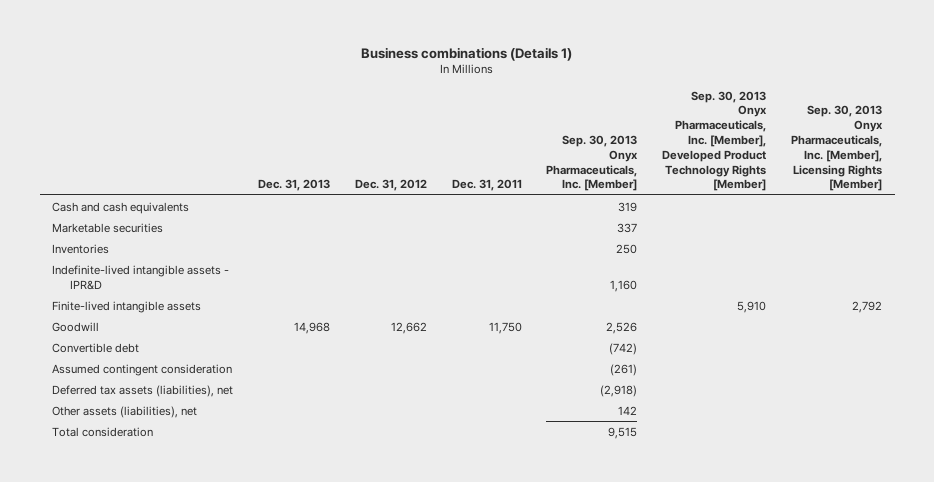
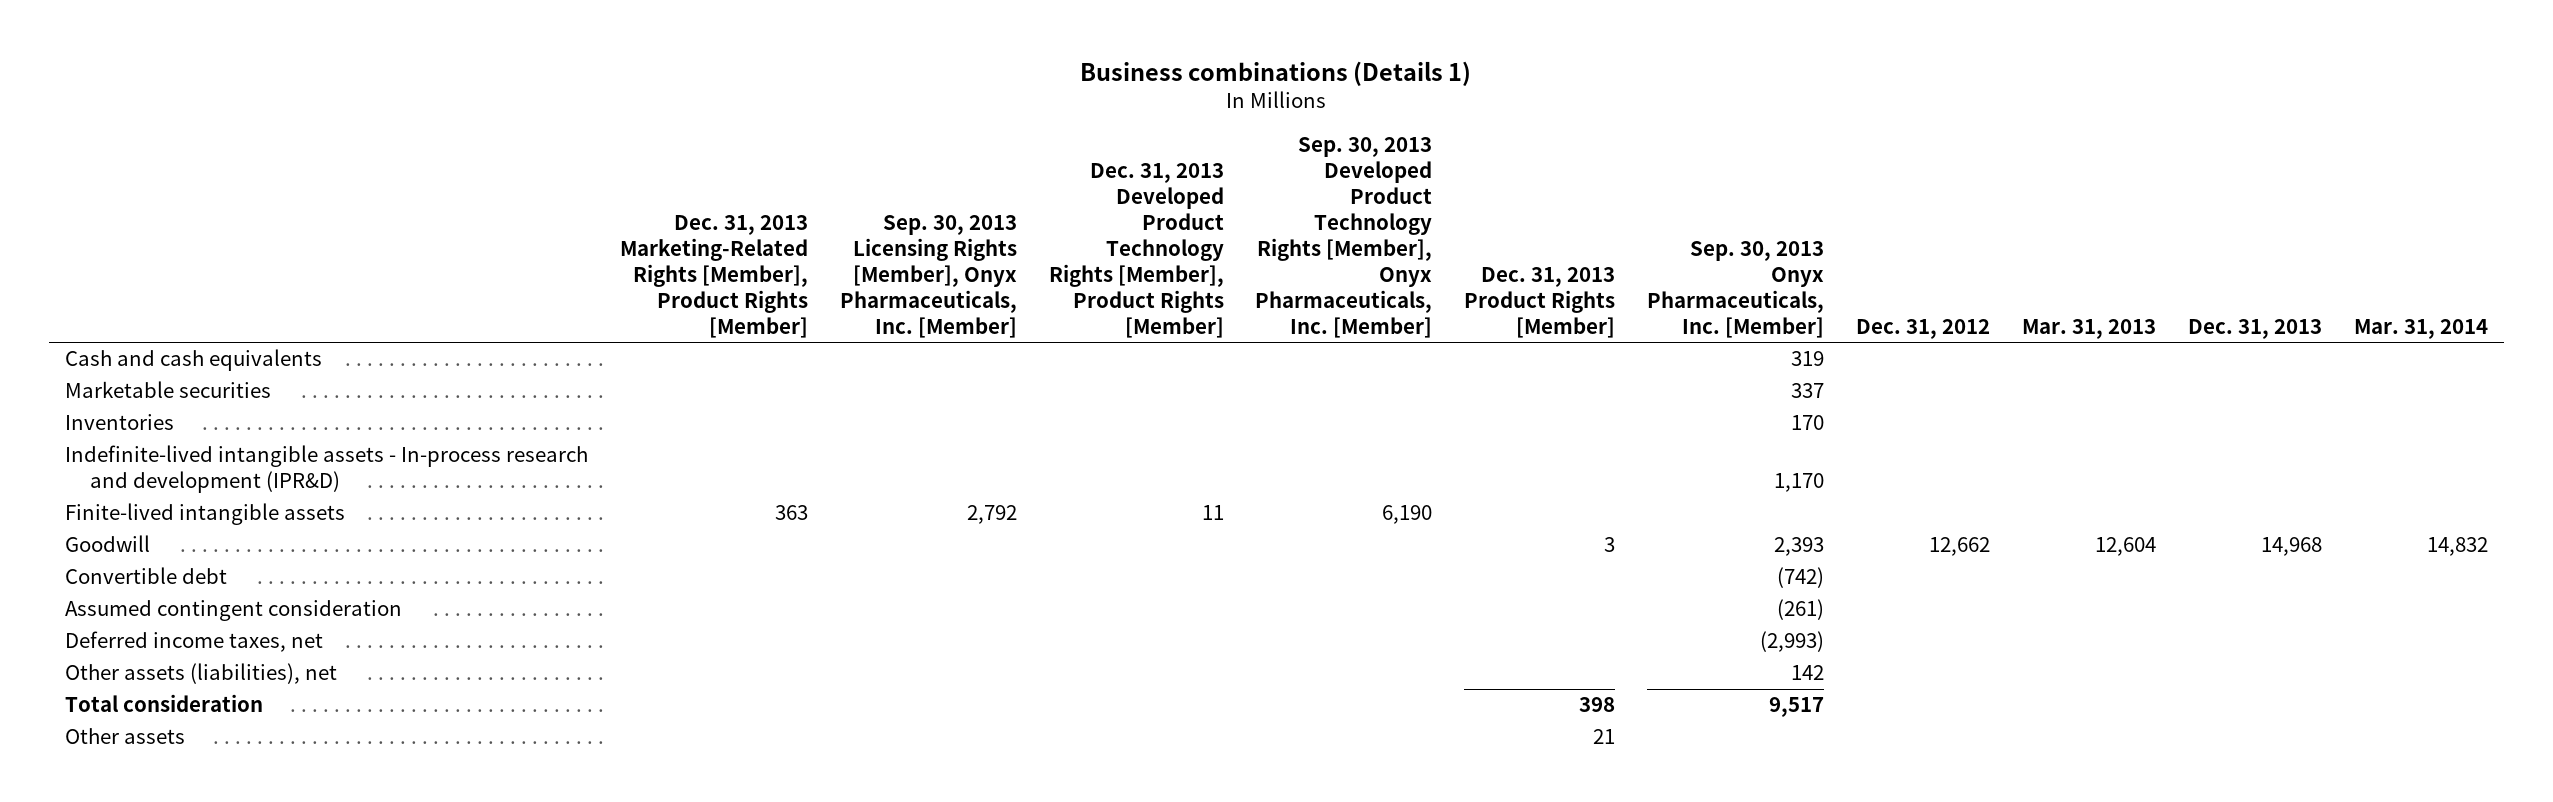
- | Dec. 31, 2013 | Dec. 31, 2012 | Dec. 31, 2011 | Sep. 30, 2013 Onyx Pharmaceuticals, Inc. [Member] | Sep. 30, 2013 Onyx Pharmaceuticals, Inc. [Member], Developed Product Technology Rights [Member] | Sep. 30, 2013 Onyx Pharmaceuticals, Inc. [Member], Licensing Rights [Member]
+ | Dec. 31, 2013 Marketing-Related Rights [Member], Product Rights [Member] | Sep. 30, 2013 Licensing Rights [Member], Onyx Pharmaceuticals, Inc. [Member] | Dec. 31, 2013 Developed Product Technology Rights [Member], Product Rights [Member] | Sep. 30, 2013 Developed Product Technology Rights [Member], Onyx Pharmaceuticals, Inc. [Member] | Dec. 31, 2013 Product Rights [Member] | Sep. 30, 2013 Onyx Pharmaceuticals, Inc. [Member] | Dec. 31, 2012 | Mar. 31, 2013 | Dec. 31, 2013 | Mar. 31, 2014
- Inventories | | | | 250 | |
- Indefinite-lived intangible assets - IPR&D | | | | 1,160 | |
+ Inventories | | | | | | 170 | | | |
+ Indefinite-lived intangible assets - In-process research and development (IPR&D) | | | | | | 1,170 | | | |
- Goodwill | 14,968 | 12,662 | 11,750 | 2,526 | |
+ Goodwill | | | | | 3 | 2,393 | 12,662 | 12,604 | 14,968 | 14,832
- Deferred tax assets (liabilities), net | | | | (2,918) | |
+ Deferred income taxes, net | | | | | | (2,993) | | | |
- Total consideration | | | | 9,515 | |
+ Total consideration | | | | | 398 | 9,517 | | | |
+ Other assets | | | | | 21 | | | | |

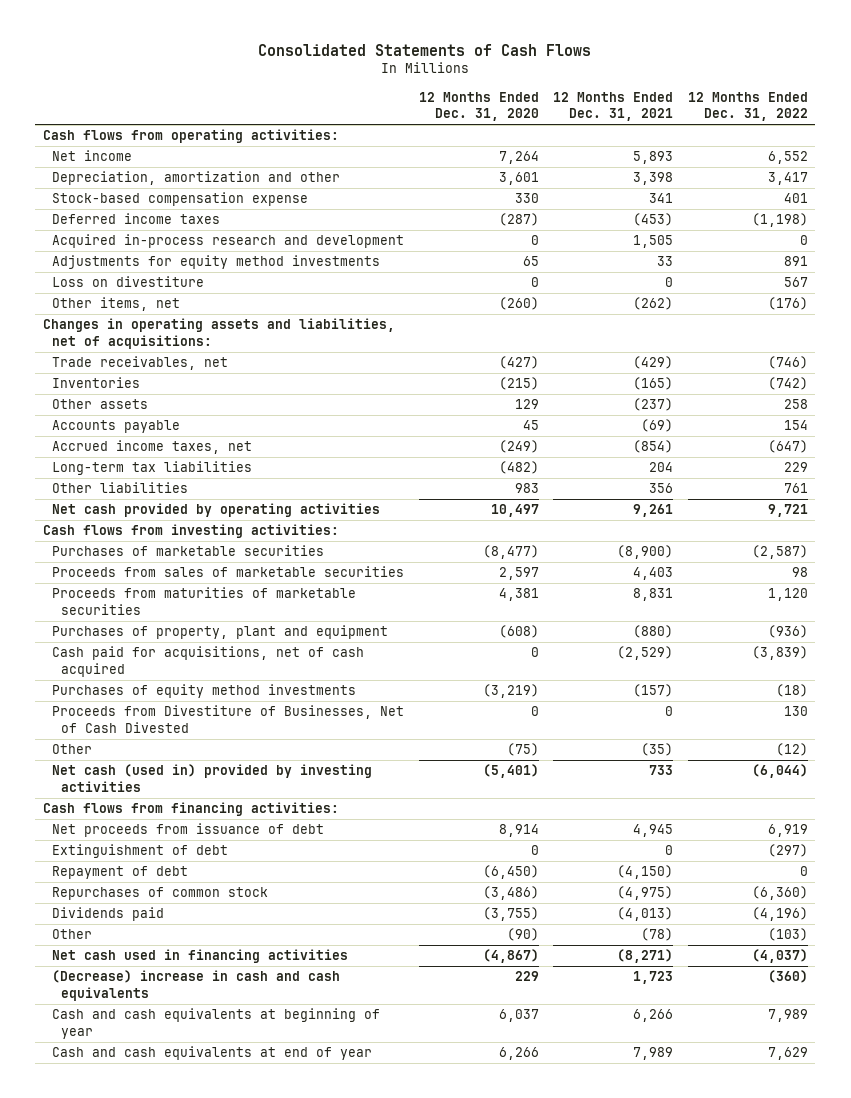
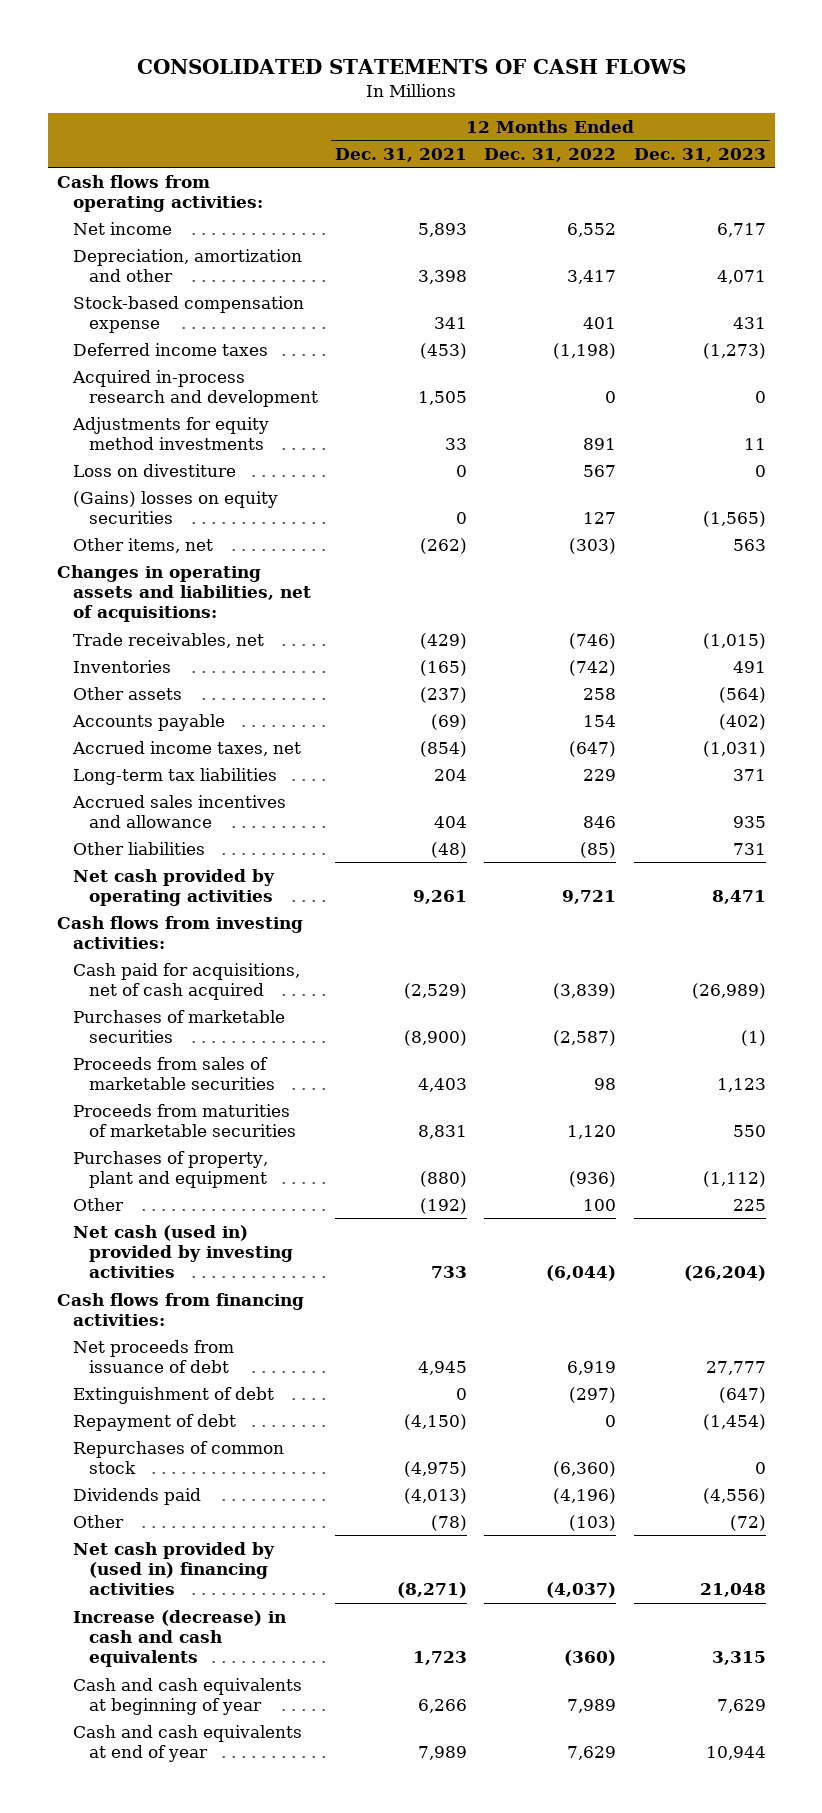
- Consolidated Statements of Cash Flows
+ CONSOLIDATED STATEMENTS OF CASH FLOWS
- | 12 Months Ended Dec. 31, 2020 | 12 Months Ended Dec. 31, 2021 | 12 Months Ended Dec. 31, 2022
+ | 12 Months Ended Dec. 31, 2021 | 12 Months Ended Dec. 31, 2022 | 12 Months Ended Dec. 31, 2023
- Other items, net | (260) | (262) | (176)
+ (Gains) losses on equity securities | 0 | 127 | (1,565)
+ Other items, net | (262) | (303) | 563
- Other liabilities | 983 | 356 | 761
+ Accrued sales incentives and allowance | 404 | 846 | 935
+ Other liabilities | (48) | (85) | 731
moved up: Cash paid for acquisitions, net of cash acquired | (2,529) | (3,839) | (26,989)
- Purchases of equity method investments | (3,219) | (157) | (18)
- Proceeds from Divestiture of Businesses, Net of Cash Divested | 0 | 0 | 130
- Other | (75) | (35) | (12)
+ Other | (192) | 100 | 225
- Net cash used in financing activities | (4,867) | (8,271) | (4,037)
- (Decrease) increase in cash and cash equivalents | 229 | 1,723 | (360)
+ Net cash provided by (used in) financing activities | (8,271) | (4,037) | 21,048
+ Increase (decrease) in cash and cash equivalents | 1,723 | (360) | 3,315

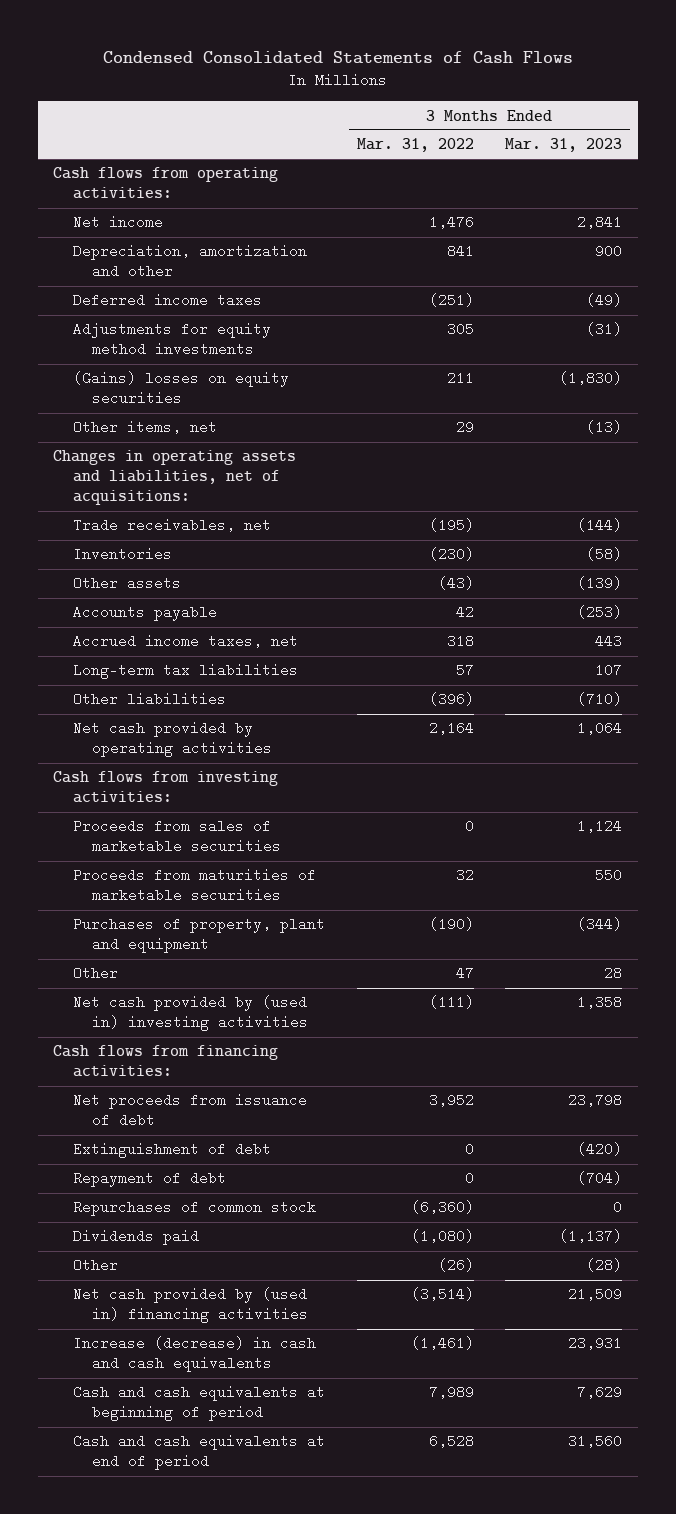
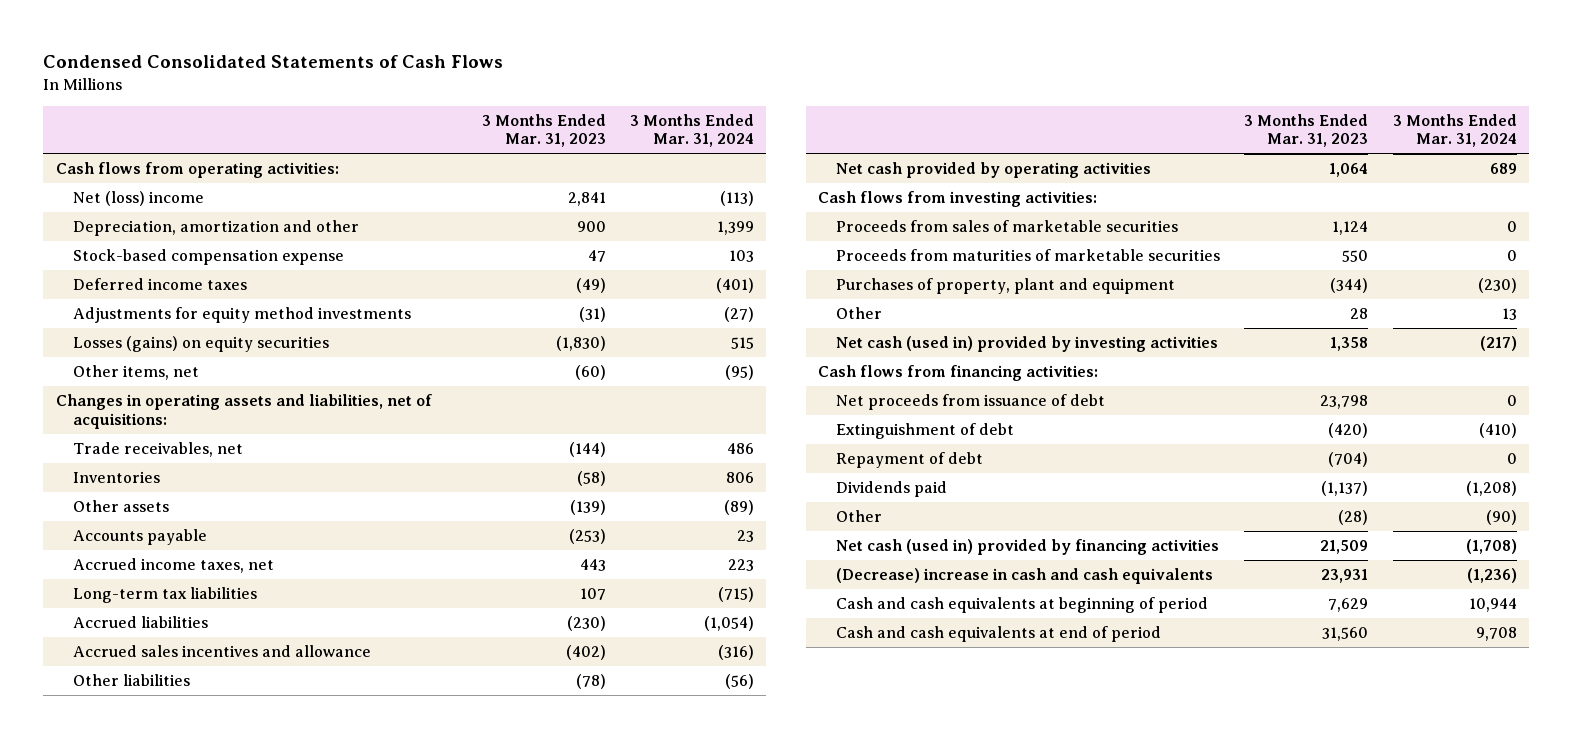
- | 3 Months Ended Mar. 31, 2022 | 3 Months Ended Mar. 31, 2023
+ | 3 Months Ended Mar. 31, 2023 | 3 Months Ended Mar. 31, 2024
- Net income | 1,476 | 2,841
+ Net (loss) income | 2,841 | (113)
+ Stock-based compensation expense | 47 | 103
- (Gains) losses on equity securities | 211 | (1,830)
- Other items, net | 29 | (13)
+ Losses (gains) on equity securities | (1,830) | 515
+ Other items, net | (60) | (95)
- Other liabilities | (396) | (710)
+ Accrued liabilities | (230) | (1,054)
+ Accrued sales incentives and allowance | (402) | (316)
+ Other liabilities | (78) | (56)
- Net cash provided by (used in) investing activities | (111) | 1,358
+ Net cash (used in) provided by investing activities | 1,358 | (217)
- Repurchases of common stock | (6,360) | 0
- Net cash provided by (used in) financing activities | (3,514) | 21,509
- Increase (decrease) in cash and cash equivalents | (1,461) | 23,931
+ Net cash (used in) provided by financing activities | 21,509 | (1,708)
+ (Decrease) increase in cash and cash equivalents | 23,931 | (1,236)

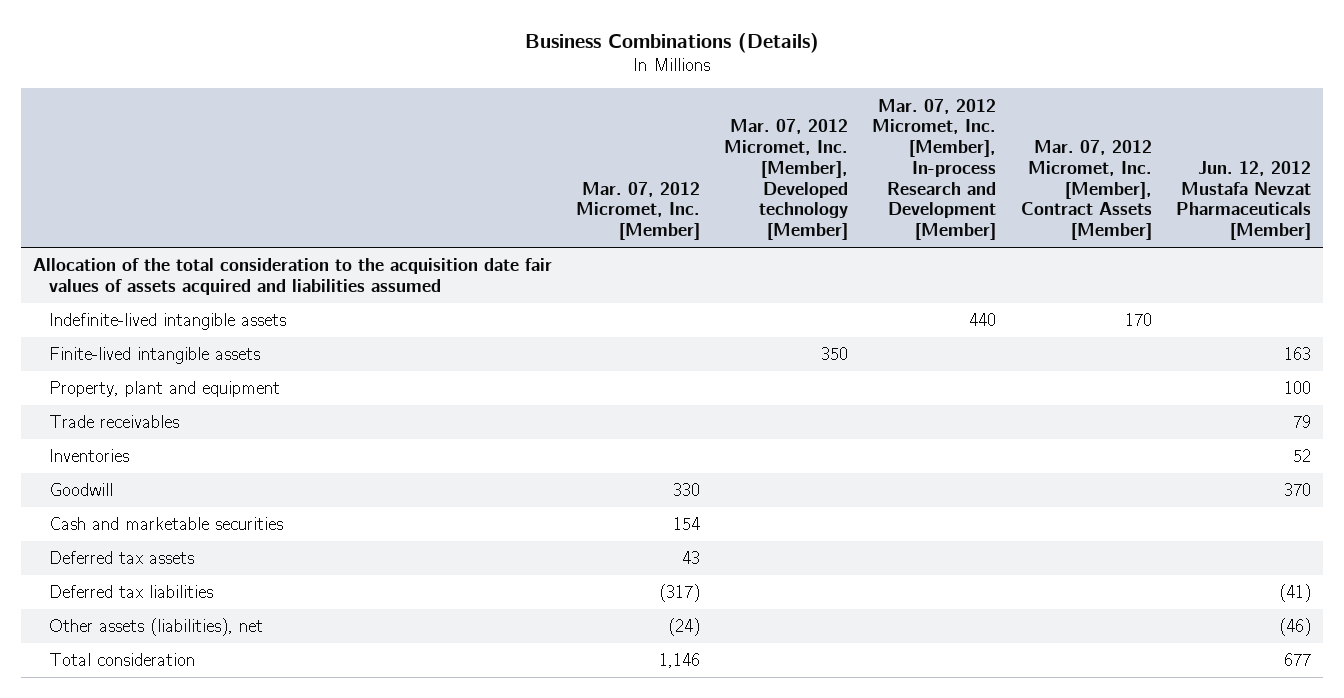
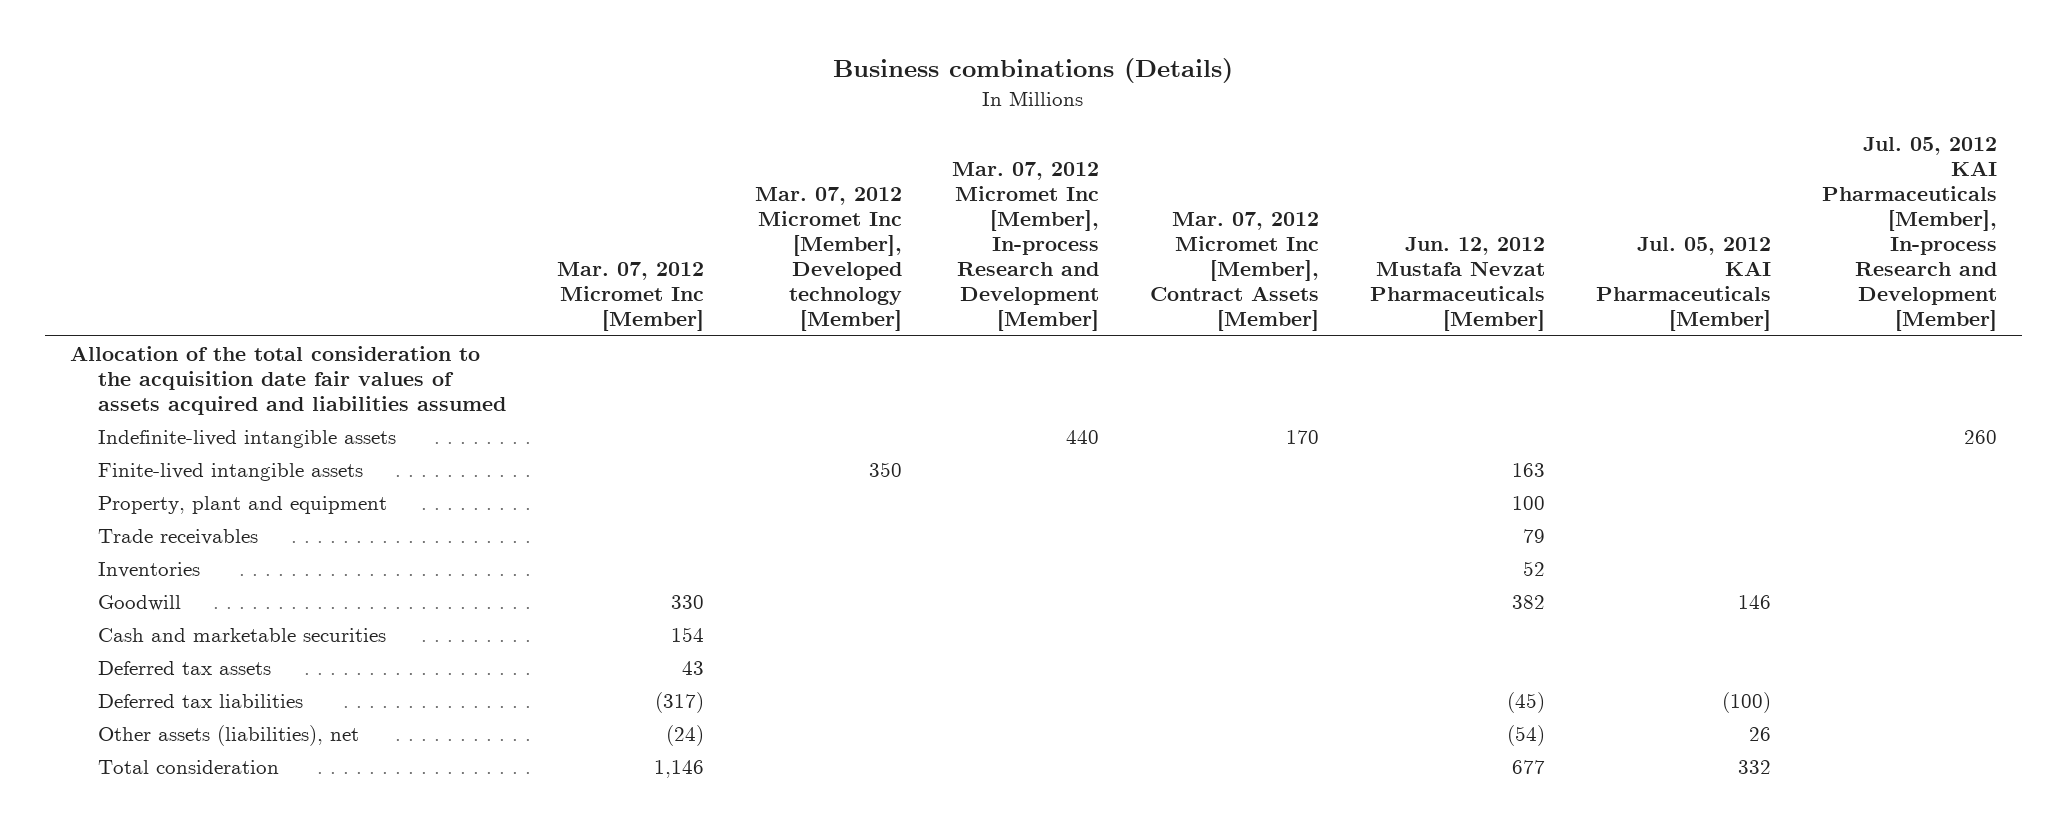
- Business Combinations (Details)
+ Business combinations (Details)
- | Mar. 07, 2012 Micromet, Inc. [Member] | Mar. 07, 2012 Micromet, Inc. [Member], Developed technology [Member] | Mar. 07, 2012 Micromet, Inc. [Member], In-process Research and Development [Member] | Mar. 07, 2012 Micromet, Inc. [Member], Contract Assets [Member] | Jun. 12, 2012 Mustafa Nevzat Pharmaceuticals [Member]
+ | Mar. 07, 2012 Micromet Inc [Member] | Mar. 07, 2012 Micromet Inc [Member], Developed technology [Member] | Mar. 07, 2012 Micromet Inc [Member], In-process Research and Development [Member] | Mar. 07, 2012 Micromet Inc [Member], Contract Assets [Member] | Jun. 12, 2012 Mustafa Nevzat Pharmaceuticals [Member] | Jul. 05, 2012 KAI Pharmaceuticals [Member] | Jul. 05, 2012 KAI Pharmaceuticals [Member], In-process Research and Development [Member]
- Goodwill | 330 | | | | 370
+ Goodwill | 330 | | | | 382 | 146 |
- Deferred tax liabilities | (317) | | | | (41)
- Other assets (liabilities), net | (24) | | | | (46)
+ Deferred tax liabilities | (317) | | | | (45) | (100) |
+ Other assets (liabilities), net | (24) | | | | (54) | 26 |

